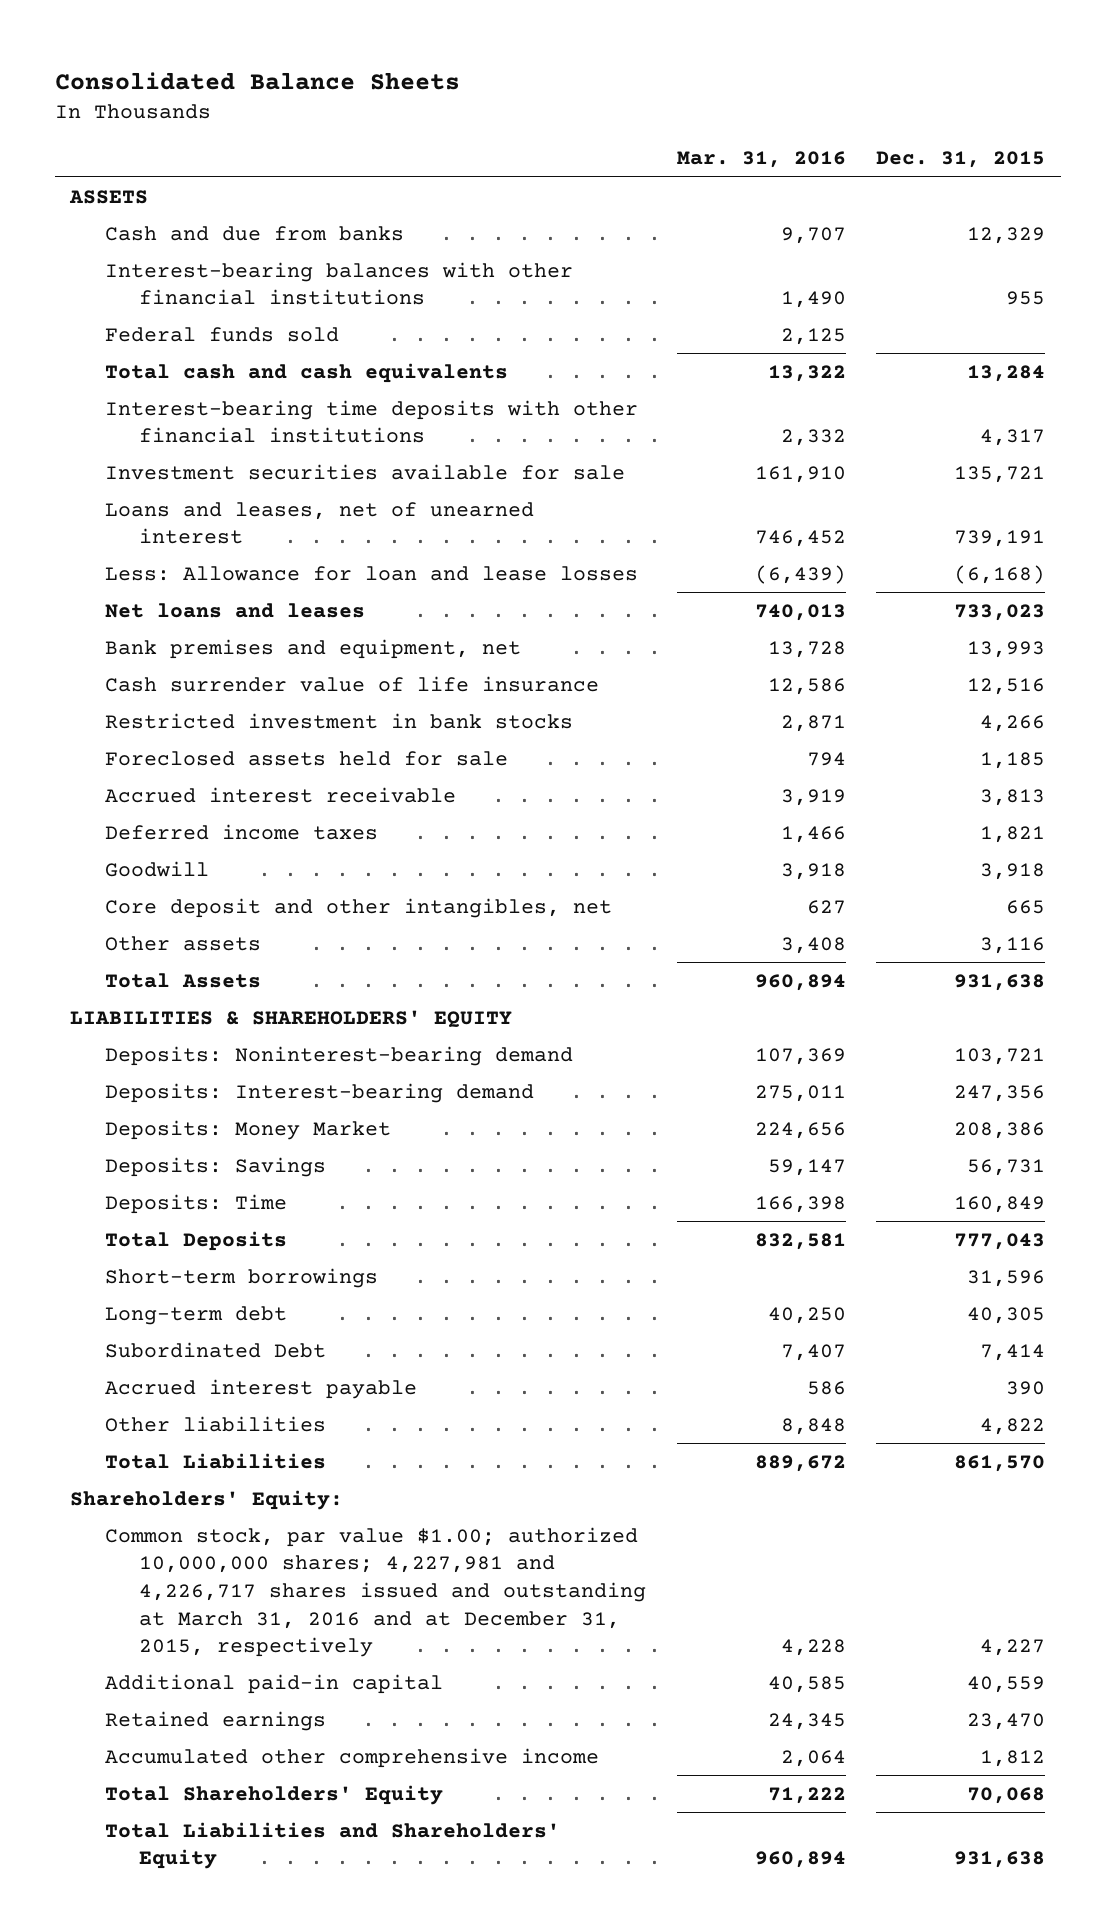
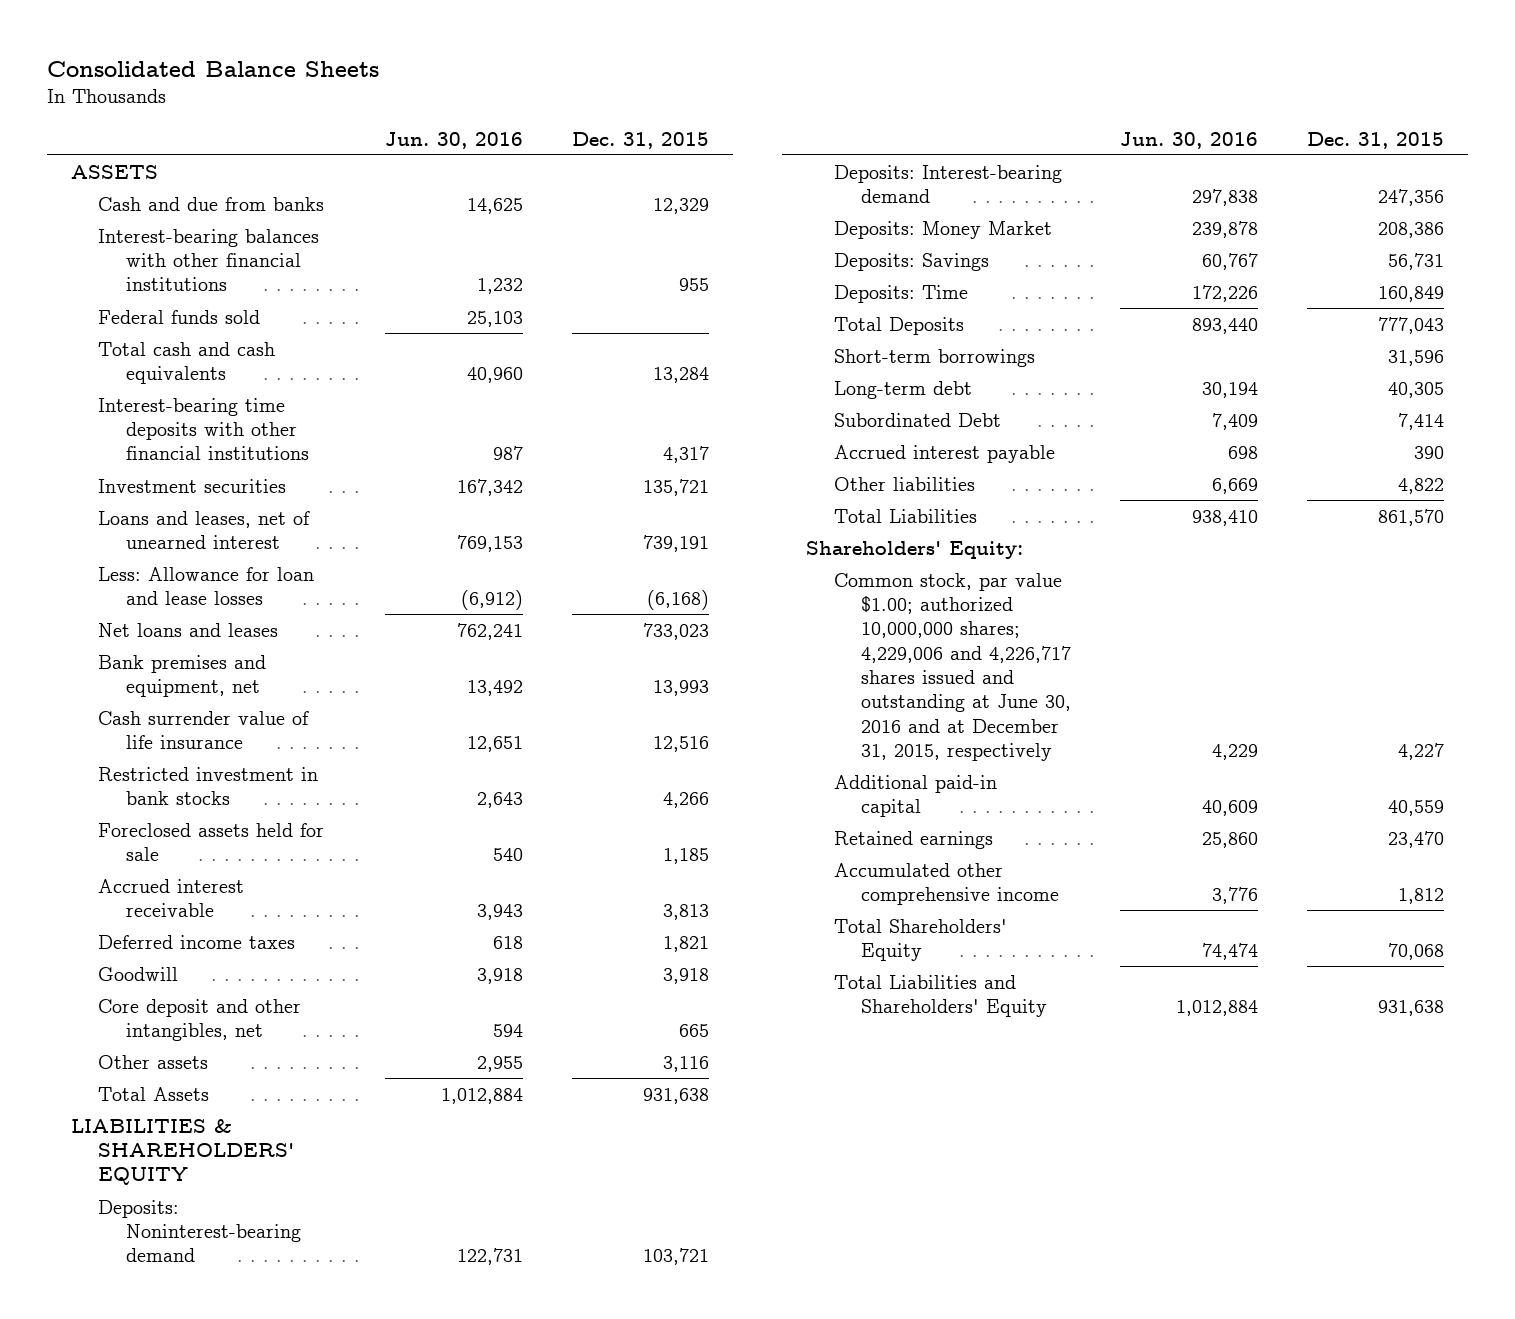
- | Mar. 31, 2016 | Dec. 31, 2015
+ | Jun. 30, 2016 | Dec. 31, 2015
- Investment securities available for sale | 161,910 | 135,721
+ Investment securities | 167,342 | 135,721
- Common stock, par value $1.00; authorized 10,000,000 shares; 4,227,981 and 4,226,717 shares issued and outstanding at March 31, 2016 and at December 31, 2015, respectively | 4,228 | 4,227
+ Common stock, par value $1.00; authorized 10,000,000 shares; 4,229,006 and 4,226,717 shares issued and outstanding at June 30, 2016 and at December 31, 2015, respectively | 4,229 | 4,227

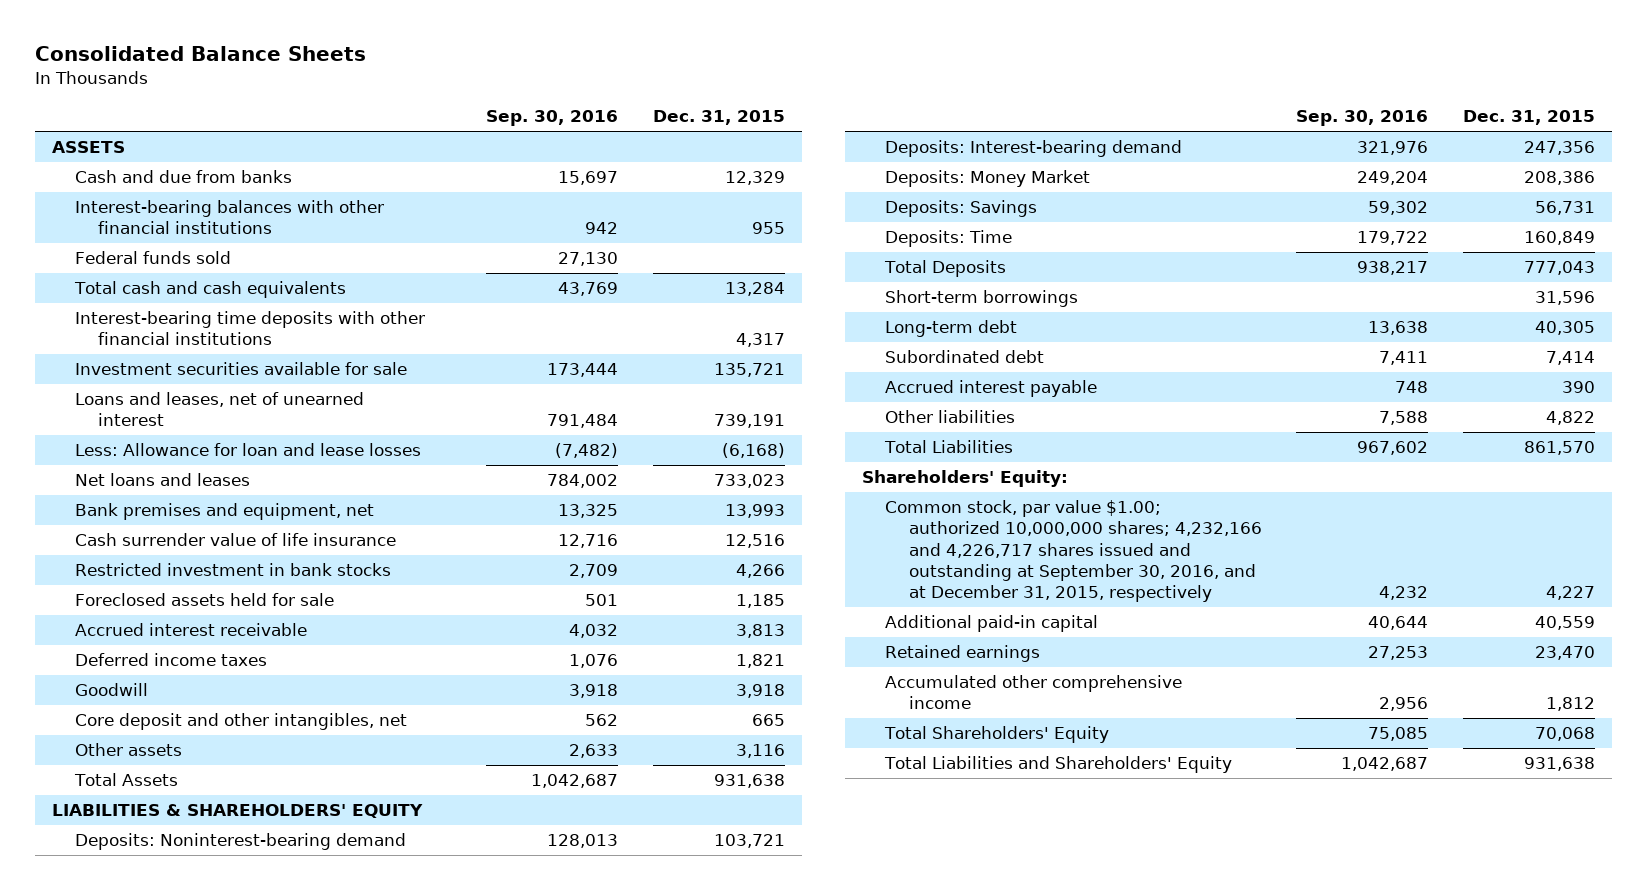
- | Jun. 30, 2016 | Dec. 31, 2015
+ | Sep. 30, 2016 | Dec. 31, 2015
- Investment securities | 167,342 | 135,721
+ Investment securities available for sale | 173,444 | 135,721
- Subordinated Debt | 7,409 | 7,414
+ Subordinated debt | 7,411 | 7,414
- Common stock, par value $1.00; authorized 10,000,000 shares; 4,229,006 and 4,226,717 shares issued and outstanding at June 30, 2016 and at December 31, 2015, respectively | 4,229 | 4,227
+ Common stock, par value $1.00; authorized 10,000,000 shares; 4,232,166 and 4,226,717 shares issued and outstanding at September 30, 2016, and at December 31, 2015, respectively | 4,232 | 4,227

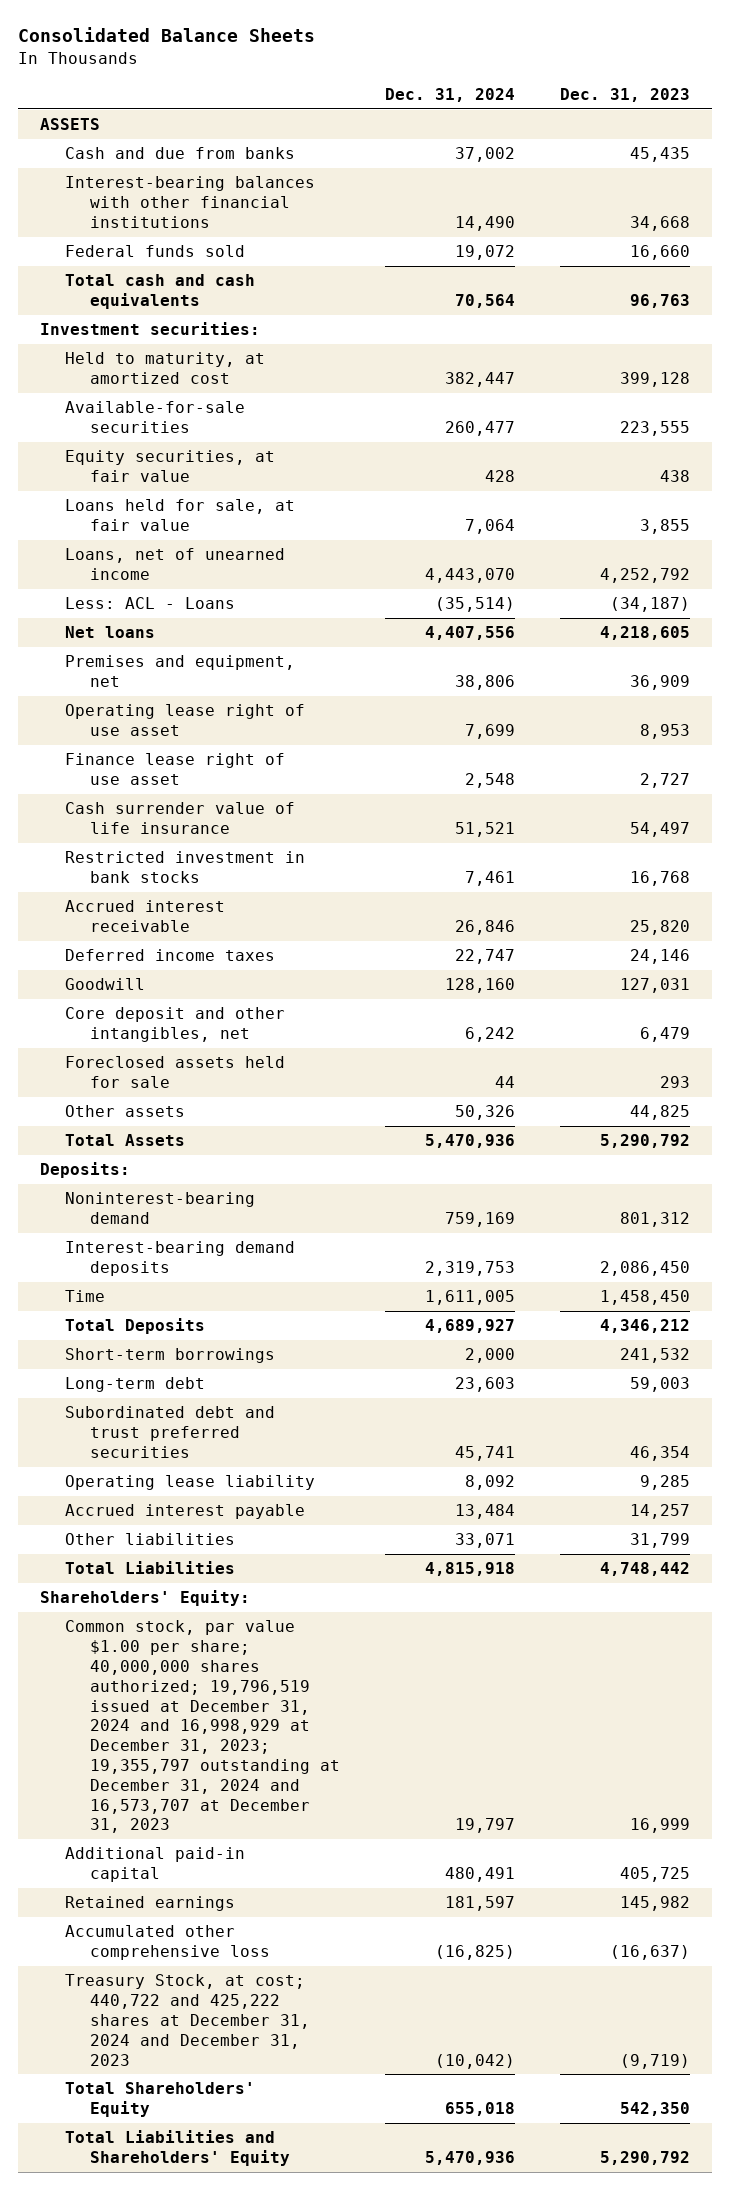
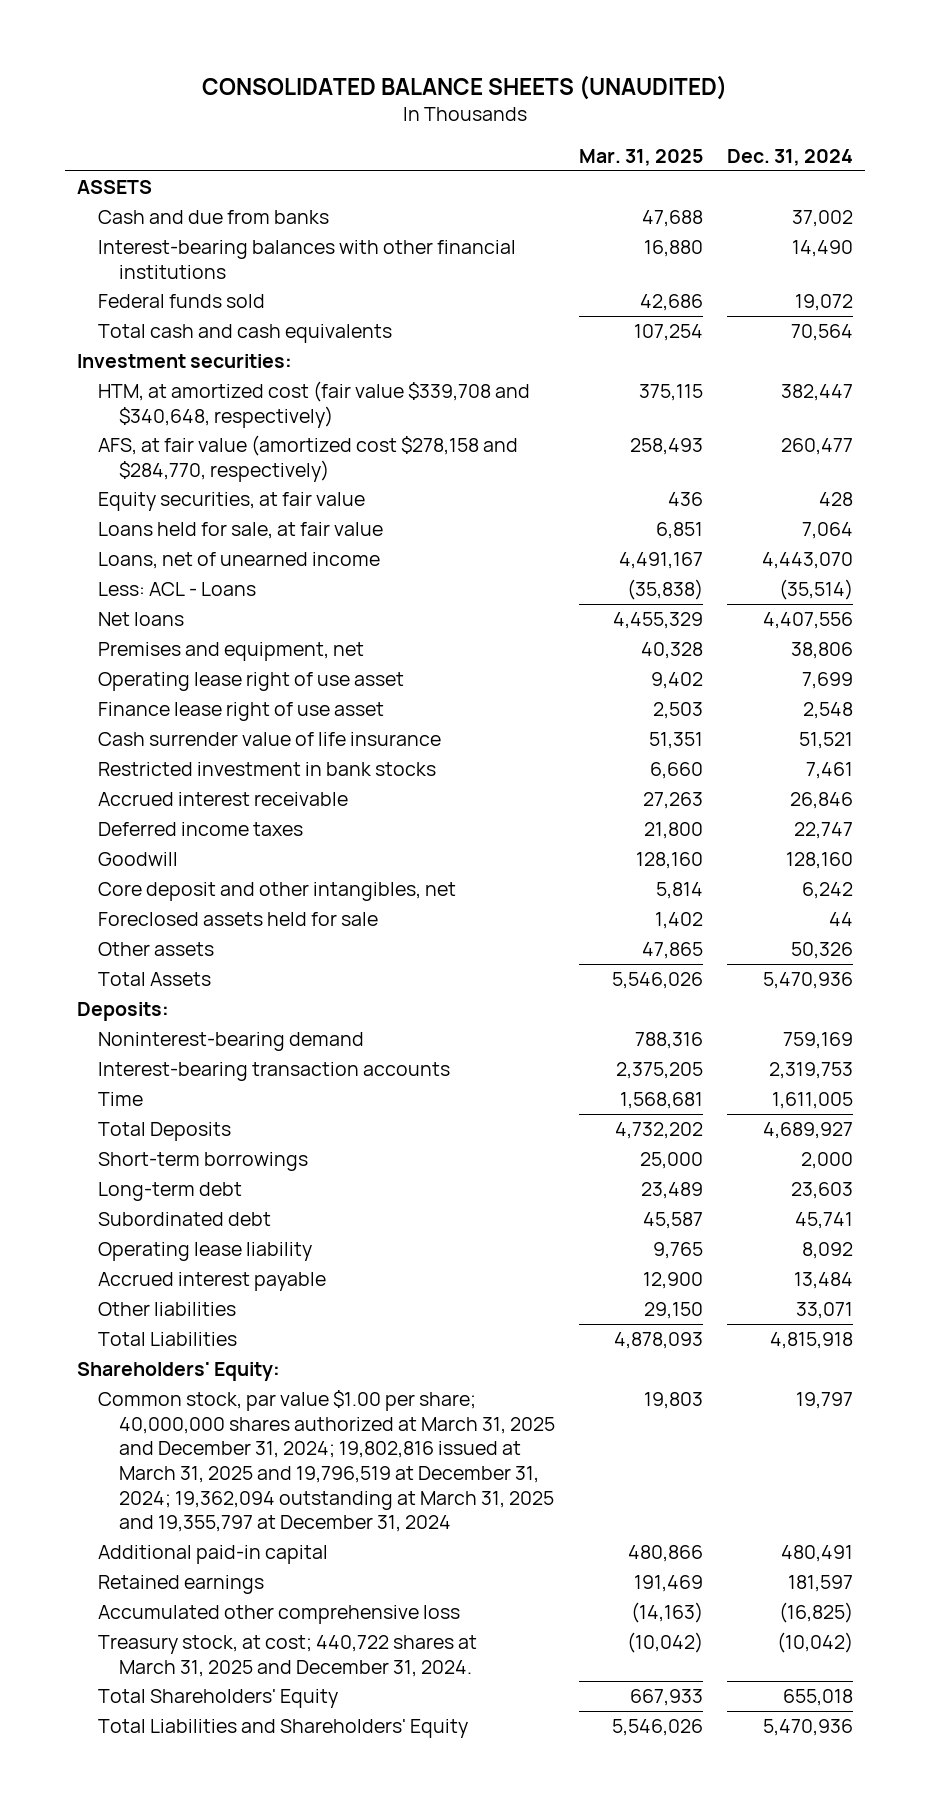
- Consolidated Balance Sheets
+ CONSOLIDATED BALANCE SHEETS (UNAUDITED)
- | Dec. 31, 2024 | Dec. 31, 2023
+ | Mar. 31, 2025 | Dec. 31, 2024
- Held to maturity, at amortized cost | 382,447 | 399,128
- Available-for-sale securities | 260,477 | 223,555
+ HTM, at amortized cost (fair value $339,708 and $340,648, respectively) | 375,115 | 382,447
+ AFS, at fair value (amortized cost $278,158 and $284,770, respectively) | 258,493 | 260,477
- Interest-bearing demand deposits | 2,319,753 | 2,086,450
+ Interest-bearing transaction accounts | 2,375,205 | 2,319,753
- Subordinated debt and trust preferred securities | 45,741 | 46,354
+ Subordinated debt | 45,587 | 45,741
- Common stock, par value $1.00 per share; 40,000,000 shares authorized; 19,796,519 issued at December 31, 2024 and 16,998,929 at December 31, 2023; 19,355,797 outstanding at December 31, 2024 and 16,573,707 at December 31, 2023 | 19,797 | 16,999
+ Common stock, par value $1.00 per share; 40,000,000 shares authorized at March 31, 2025 and December 31, 2024; 19,802,816 issued at March 31, 2025 and 19,796,519 at December 31, 2024; 19,362,094 outstanding at March 31, 2025 and 19,355,797 at December 31, 2024 | 19,803 | 19,797
- Treasury Stock, at cost; 440,722 and 425,222 shares at December 31, 2024 and December 31, 2023 | (10,042) | (9,719)
+ Treasury stock, at cost; 440,722 shares at March 31, 2025 and December 31, 2024. | (10,042) | (10,042)

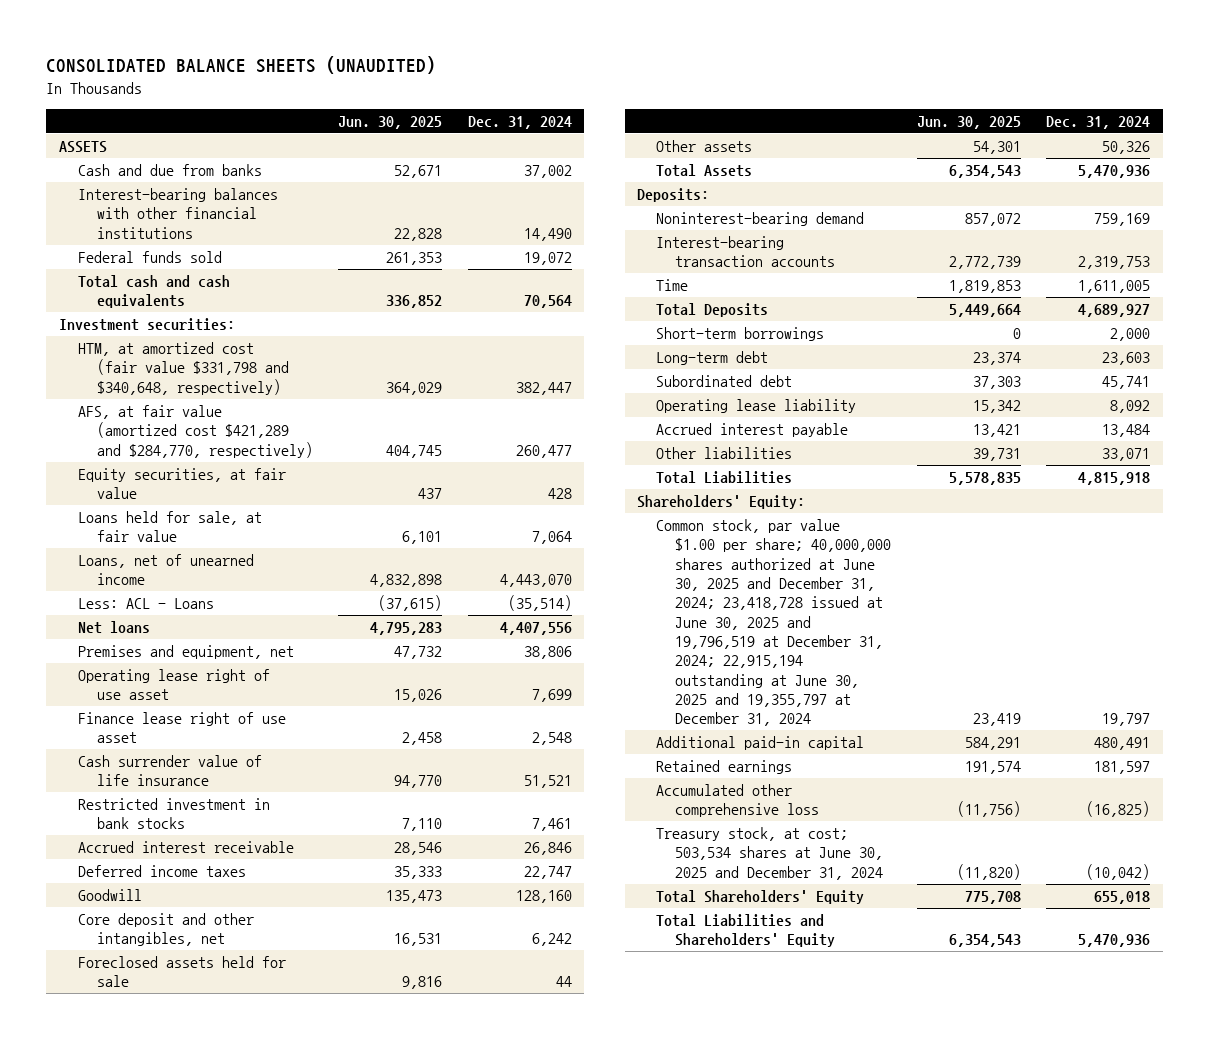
- | Mar. 31, 2025 | Dec. 31, 2024
+ | Jun. 30, 2025 | Dec. 31, 2024
- HTM, at amortized cost (fair value $339,708 and $340,648, respectively) | 375,115 | 382,447
- AFS, at fair value (amortized cost $278,158 and $284,770, respectively) | 258,493 | 260,477
+ HTM, at amortized cost (fair value $331,798 and $340,648, respectively) | 364,029 | 382,447
+ AFS, at fair value (amortized cost $421,289 and $284,770, respectively) | 404,745 | 260,477
- Common stock, par value $1.00 per share; 40,000,000 shares authorized at March 31, 2025 and December 31, 2024; 19,802,816 issued at March 31, 2025 and 19,796,519 at December 31, 2024; 19,362,094 outstanding at March 31, 2025 and 19,355,797 at December 31, 2024 | 19,803 | 19,797
+ Common stock, par value $1.00 per share; 40,000,000 shares authorized at June 30, 2025 and December 31, 2024; 23,418,728 issued at June 30, 2025 and 19,796,519 at December 31, 2024; 22,915,194 outstanding at June 30, 2025 and 19,355,797 at December 31, 2024 | 23,419 | 19,797
- Treasury stock, at cost; 440,722 shares at March 31, 2025 and December 31, 2024. | (10,042) | (10,042)
+ Treasury stock, at cost; 503,534 shares at June 30, 2025 and December 31, 2024 | (11,820) | (10,042)

